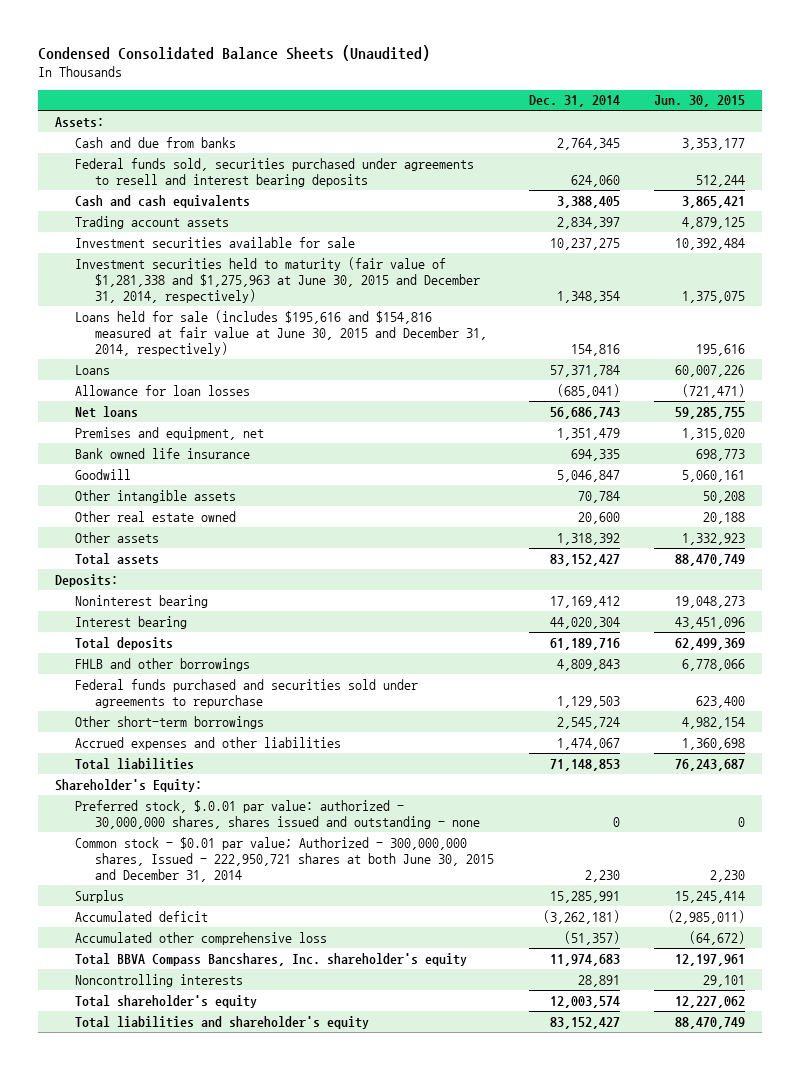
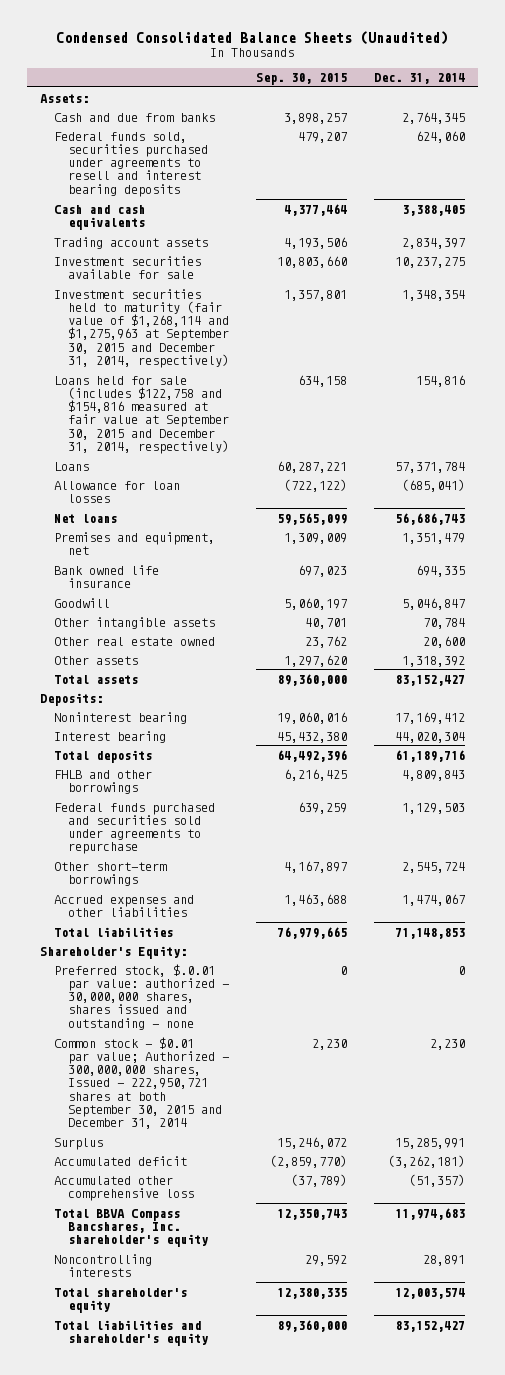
- | Dec. 31, 2014 | Jun. 30, 2015
+ | Sep. 30, 2015 | Dec. 31, 2014
- Investment securities held to maturity (fair value of $1,281,338 and $1,275,963 at June 30, 2015 and December 31, 2014, respectively) | 1,348,354 | 1,375,075
- Loans held for sale (includes $195,616 and $154,816 measured at fair value at June 30, 2015 and December 31, 2014, respectively) | 154,816 | 195,616
+ Investment securities held to maturity (fair value of $1,268,114 and $1,275,963 at September 30, 2015 and December 31, 2014, respectively) | 1,357,801 | 1,348,354
+ Loans held for sale (includes $122,758 and $154,816 measured at fair value at September 30, 2015 and December 31, 2014, respectively) | 634,158 | 154,816
- Common stock - $0.01 par value; Authorized - 300,000,000 shares, Issued - 222,950,721 shares at both June 30, 2015 and December 31, 2014 | 2,230 | 2,230
+ Common stock - $0.01 par value; Authorized - 300,000,000 shares, Issued - 222,950,721 shares at both September 30, 2015 and December 31, 2014 | 2,230 | 2,230

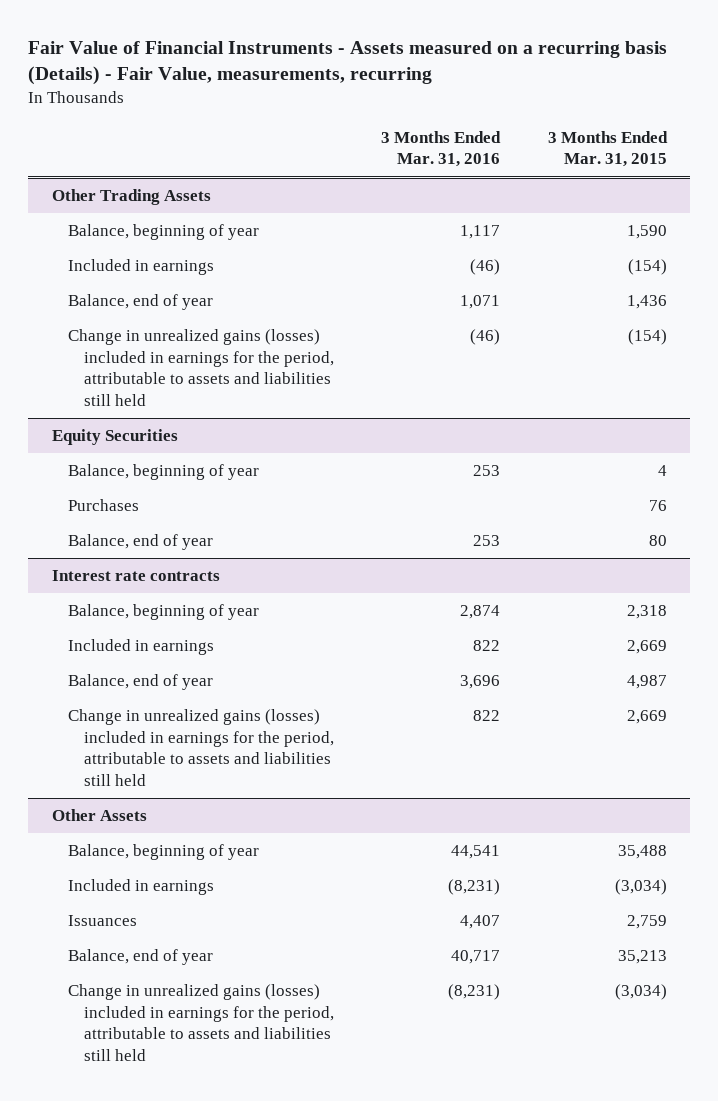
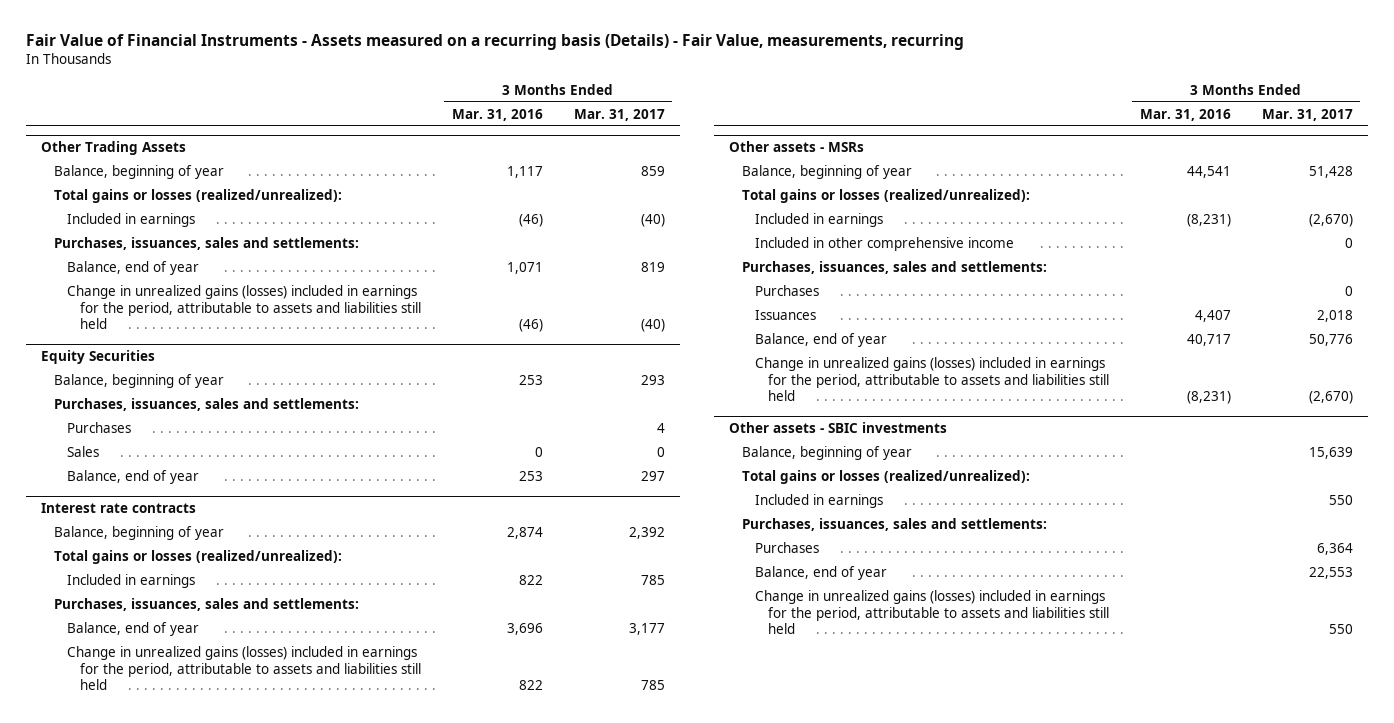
- | 3 Months Ended Mar. 31, 2016 | 3 Months Ended Mar. 31, 2015
+ | 3 Months Ended Mar. 31, 2016 | 3 Months Ended Mar. 31, 2017
@ Other Trading Assets
+ Total gains or losses (realized/unrealized):
+ Purchases, issuances, sales and settlements:
@ Equity Securities
+ Purchases, issuances, sales and settlements:
+ Sales | 0 | 0
@ Interest rate contracts
+ Total gains or losses (realized/unrealized):
+ Purchases, issuances, sales and settlements:
- Other Assets
+ Other assets - MSRs
+ Total gains or losses (realized/unrealized):
+ Included in other comprehensive income | | 0
+ Purchases, issuances, sales and settlements:
+ Purchases | | 0
+ Other assets - SBIC investments
+ Balance, beginning of year | | 15,639
+ Total gains or losses (realized/unrealized):
+ Included in earnings | | 550
+ Purchases, issuances, sales and settlements:
+ Purchases | | 6,364
+ Balance, end of year | | 22,553
+ Change in unrealized gains (losses) included in earnings for the period, attributable to assets and liabilities still held | | 550

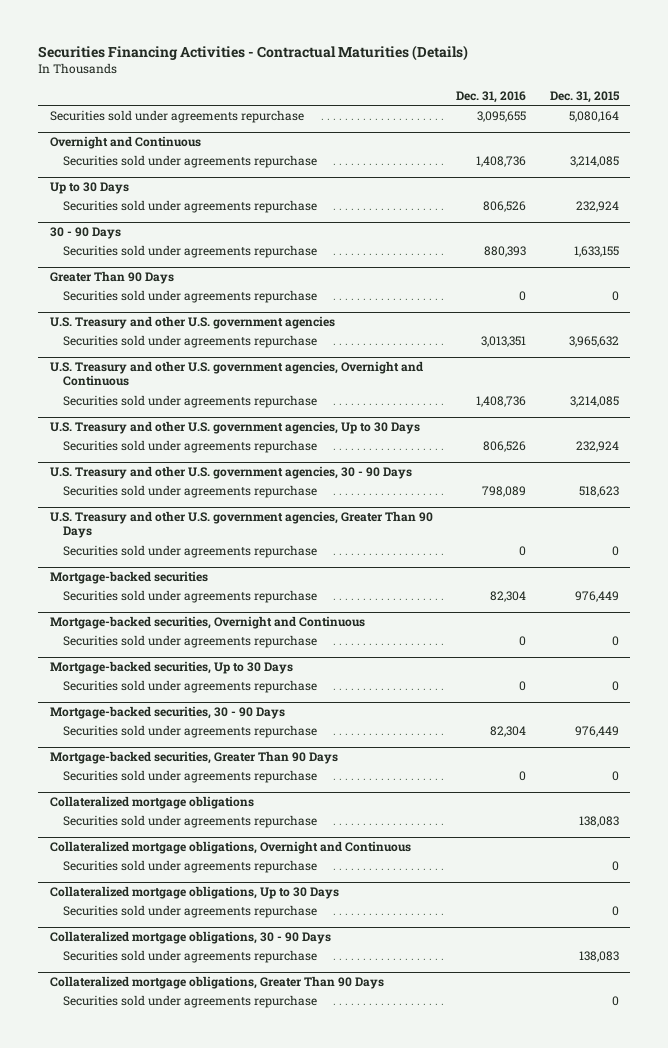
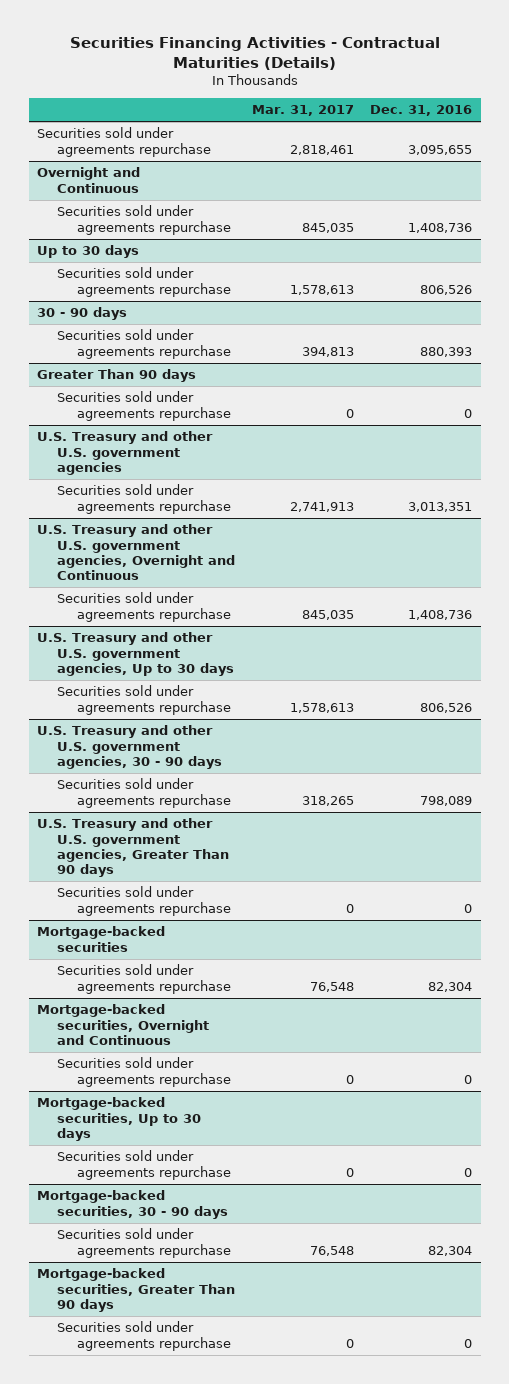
- | Dec. 31, 2016 | Dec. 31, 2015
+ | Mar. 31, 2017 | Dec. 31, 2016
- Up to 30 Days
+ Up to 30 days
- 30 - 90 Days
+ 30 - 90 days
- Greater Than 90 Days
+ Greater Than 90 days
- U.S. Treasury and other U.S. government agencies, Up to 30 Days
+ U.S. Treasury and other U.S. government agencies, Up to 30 days
- U.S. Treasury and other U.S. government agencies, 30 - 90 Days
+ U.S. Treasury and other U.S. government agencies, 30 - 90 days
- U.S. Treasury and other U.S. government agencies, Greater Than 90 Days
+ U.S. Treasury and other U.S. government agencies, Greater Than 90 days
- Mortgage-backed securities, Up to 30 Days
+ Mortgage-backed securities, Up to 30 days
- Mortgage-backed securities, 30 - 90 Days
+ Mortgage-backed securities, 30 - 90 days
- Mortgage-backed securities, Greater Than 90 Days
+ Mortgage-backed securities, Greater Than 90 days
- Collateralized mortgage obligations
- Securities sold under agreements repurchase | | 138,083
- Collateralized mortgage obligations, Overnight and Continuous
- Securities sold under agreements repurchase | | 0
- Collateralized mortgage obligations, Up to 30 Days
- Securities sold under agreements repurchase | | 0
- Collateralized mortgage obligations, 30 - 90 Days
- Securities sold under agreements repurchase | | 138,083
- Collateralized mortgage obligations, Greater Than 90 Days
- Securities sold under agreements repurchase | | 0

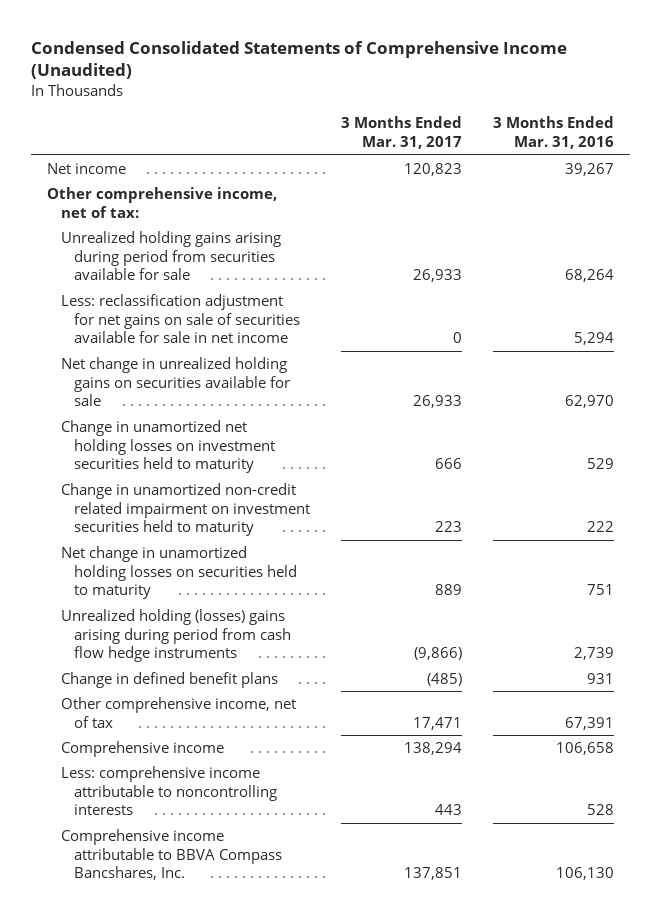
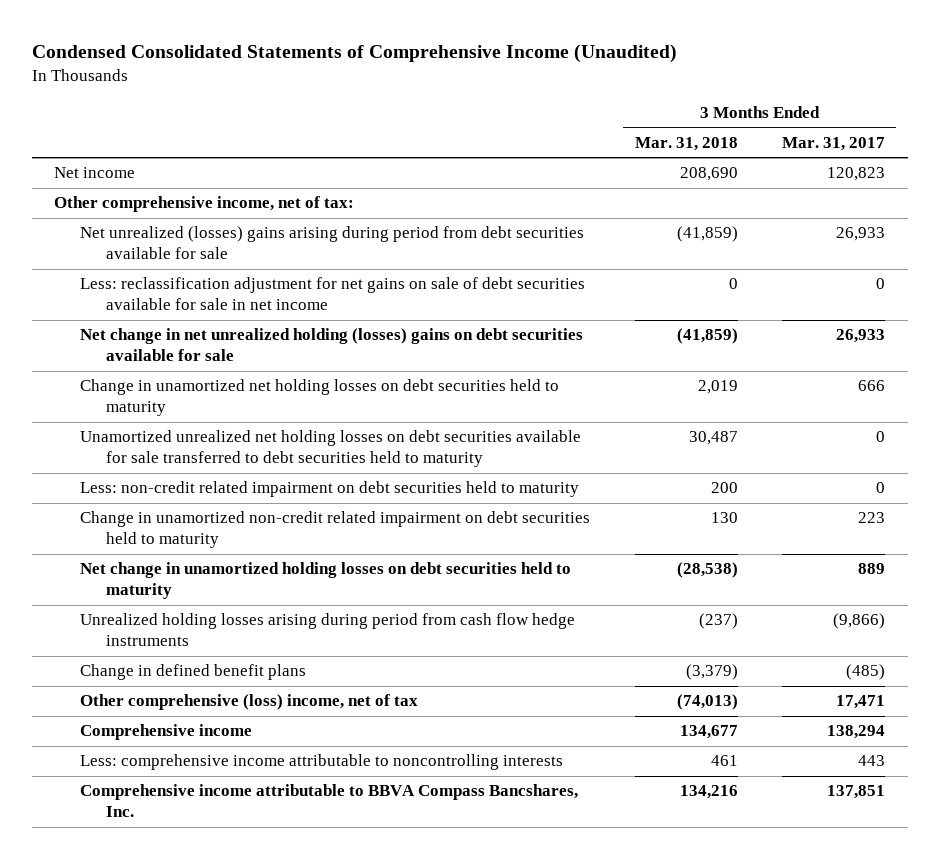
- | 3 Months Ended Mar. 31, 2017 | 3 Months Ended Mar. 31, 2016
+ | 3 Months Ended Mar. 31, 2018 | 3 Months Ended Mar. 31, 2017
- Unrealized holding gains arising during period from securities available for sale | 26,933 | 68,264
- Less: reclassification adjustment for net gains on sale of securities available for sale in net income | 0 | 5,294
- Net change in unrealized holding gains on securities available for sale | 26,933 | 62,970
- Change in unamortized net holding losses on investment securities held to maturity | 666 | 529
- Change in unamortized non-credit related impairment on investment securities held to maturity | 223 | 222
- Net change in unamortized holding losses on securities held to maturity | 889 | 751
- Unrealized holding (losses) gains arising during period from cash flow hedge instruments | (9,866) | 2,739
+ Net unrealized (losses) gains arising during period from debt securities available for sale | (41,859) | 26,933
+ Less: reclassification adjustment for net gains on sale of debt securities available for sale in net income | 0 | 0
+ Net change in net unrealized holding (losses) gains on debt securities available for sale | (41,859) | 26,933
+ Change in unamortized net holding losses on debt securities held to maturity | 2,019 | 666
+ Unamortized unrealized net holding losses on debt securities available for sale transferred to debt securities held to maturity | 30,487 | 0
+ Less: non-credit related impairment on debt securities held to maturity | 200 | 0
+ Change in unamortized non-credit related impairment on debt securities held to maturity | 130 | 223
+ Net change in unamortized holding losses on debt securities held to maturity | (28,538) | 889
+ Unrealized holding losses arising during period from cash flow hedge instruments | (237) | (9,866)
- Other comprehensive income, net of tax | 17,471 | 67,391
+ Other comprehensive (loss) income, net of tax | (74,013) | 17,471

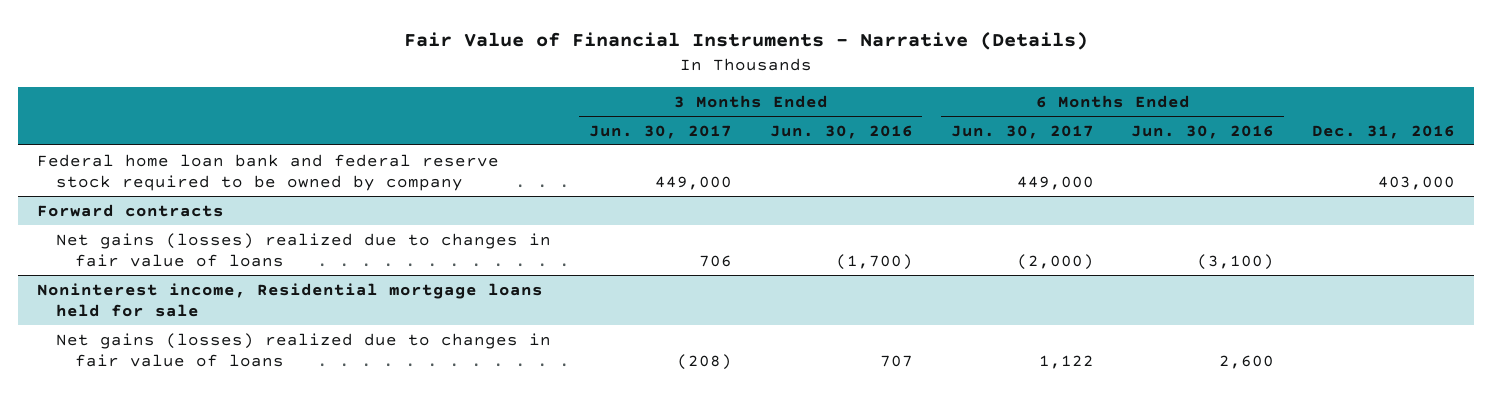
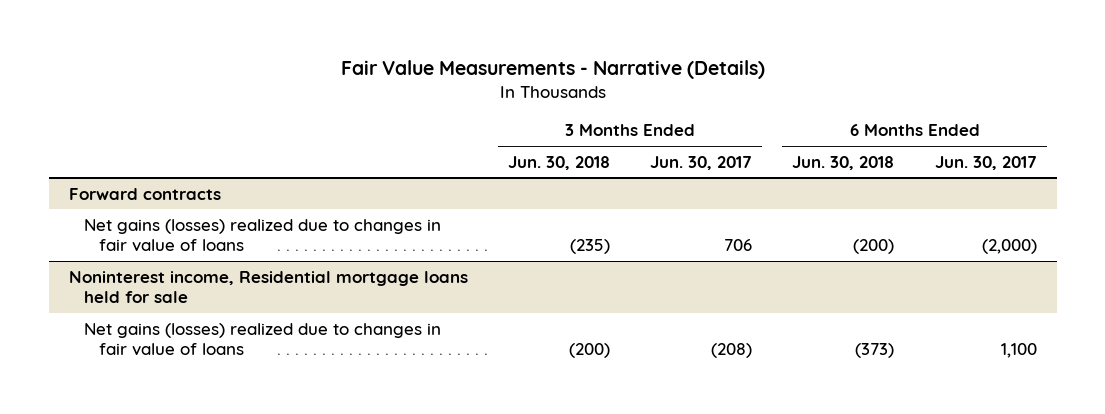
- Fair Value of Financial Instruments - Narrative (Details)
+ Fair Value Measurements - Narrative (Details)
- | 3 Months Ended Jun. 30, 2017 | 3 Months Ended Jun. 30, 2016 | 6 Months Ended Jun. 30, 2017 | 6 Months Ended Jun. 30, 2016 | Dec. 31, 2016
+ | 3 Months Ended Jun. 30, 2018 | 3 Months Ended Jun. 30, 2017 | 6 Months Ended Jun. 30, 2018 | 6 Months Ended Jun. 30, 2017
- Federal home loan bank and federal reserve stock required to be owned by company | 449,000 | | 449,000 | | 403,000
@ Noninterest income, Residential mortgage loans held for sale
- Net gains (losses) realized due to changes in fair value of loans | (208) | 707 | 1,122 | 2,600 |
+ Net gains (losses) realized due to changes in fair value of loans | (200) | (208) | (373) | 1,100

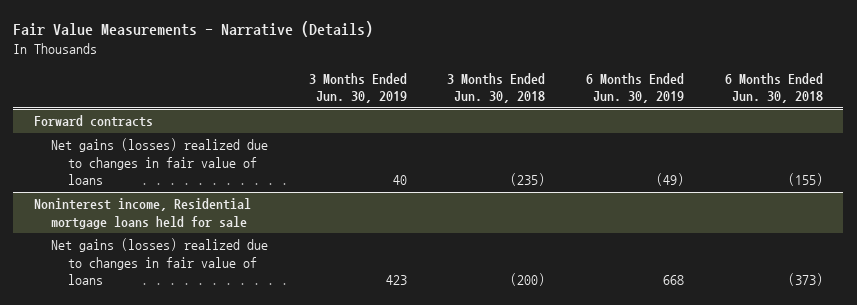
- | 3 Months Ended Jun. 30, 2018 | 3 Months Ended Jun. 30, 2017 | 6 Months Ended Jun. 30, 2018 | 6 Months Ended Jun. 30, 2017
+ | 3 Months Ended Jun. 30, 2019 | 3 Months Ended Jun. 30, 2018 | 6 Months Ended Jun. 30, 2019 | 6 Months Ended Jun. 30, 2018
@ Forward contracts
- Net gains (losses) realized due to changes in fair value of loans | (235) | 706 | (200) | (2,000)
+ Net gains (losses) realized due to changes in fair value of loans | 40 | (235) | (49) | (155)

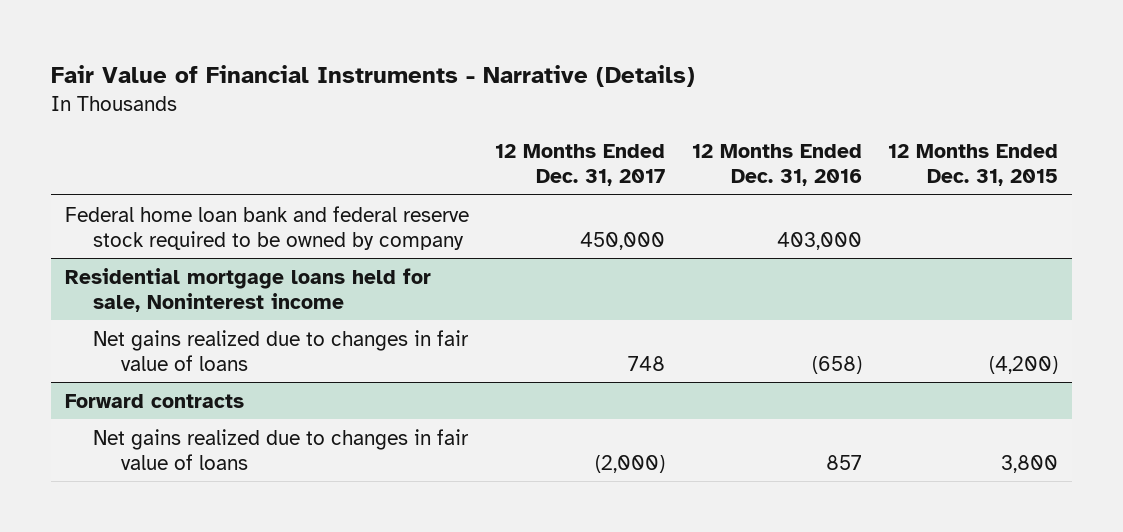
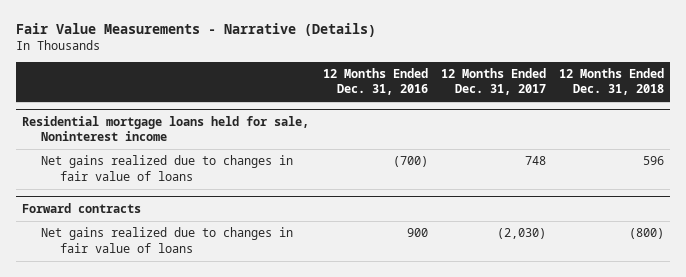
- Fair Value of Financial Instruments - Narrative (Details)
+ Fair Value Measurements - Narrative (Details)
- | 12 Months Ended Dec. 31, 2017 | 12 Months Ended Dec. 31, 2016 | 12 Months Ended Dec. 31, 2015
+ | 12 Months Ended Dec. 31, 2016 | 12 Months Ended Dec. 31, 2017 | 12 Months Ended Dec. 31, 2018
- Federal home loan bank and federal reserve stock required to be owned by company | 450,000 | 403,000 |
@ Residential mortgage loans held for sale, Noninterest income
- Net gains realized due to changes in fair value of loans | 748 | (658) | (4,200)
+ Net gains realized due to changes in fair value of loans | (700) | 748 | 596
@ Forward contracts
- Net gains realized due to changes in fair value of loans | (2,000) | 857 | 3,800
+ Net gains realized due to changes in fair value of loans | 900 | (2,030) | (800)

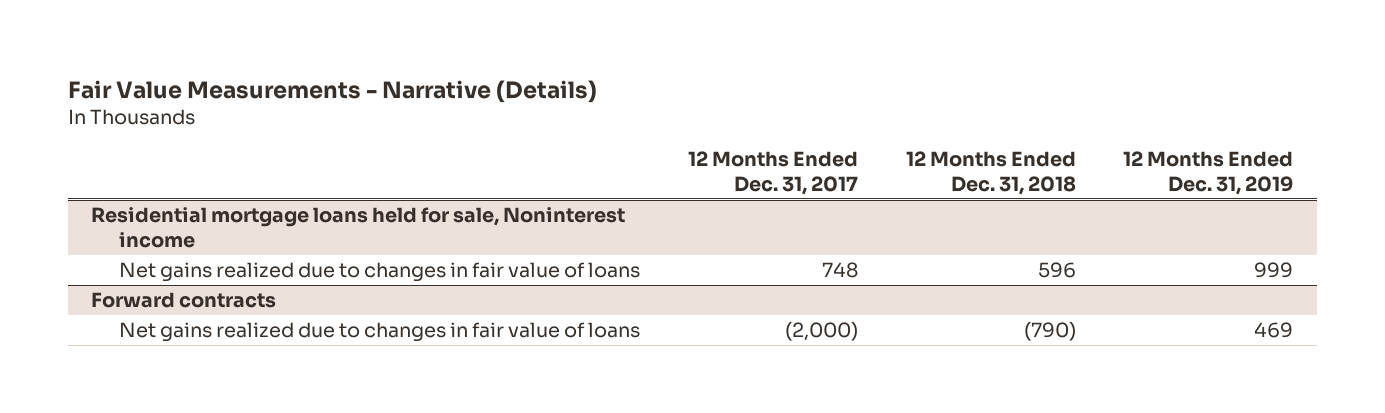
- | 12 Months Ended Dec. 31, 2016 | 12 Months Ended Dec. 31, 2017 | 12 Months Ended Dec. 31, 2018
+ | 12 Months Ended Dec. 31, 2017 | 12 Months Ended Dec. 31, 2018 | 12 Months Ended Dec. 31, 2019
@ Forward contracts
- Net gains realized due to changes in fair value of loans | 900 | (2,030) | (800)
+ Net gains realized due to changes in fair value of loans | (2,000) | (790) | 469

